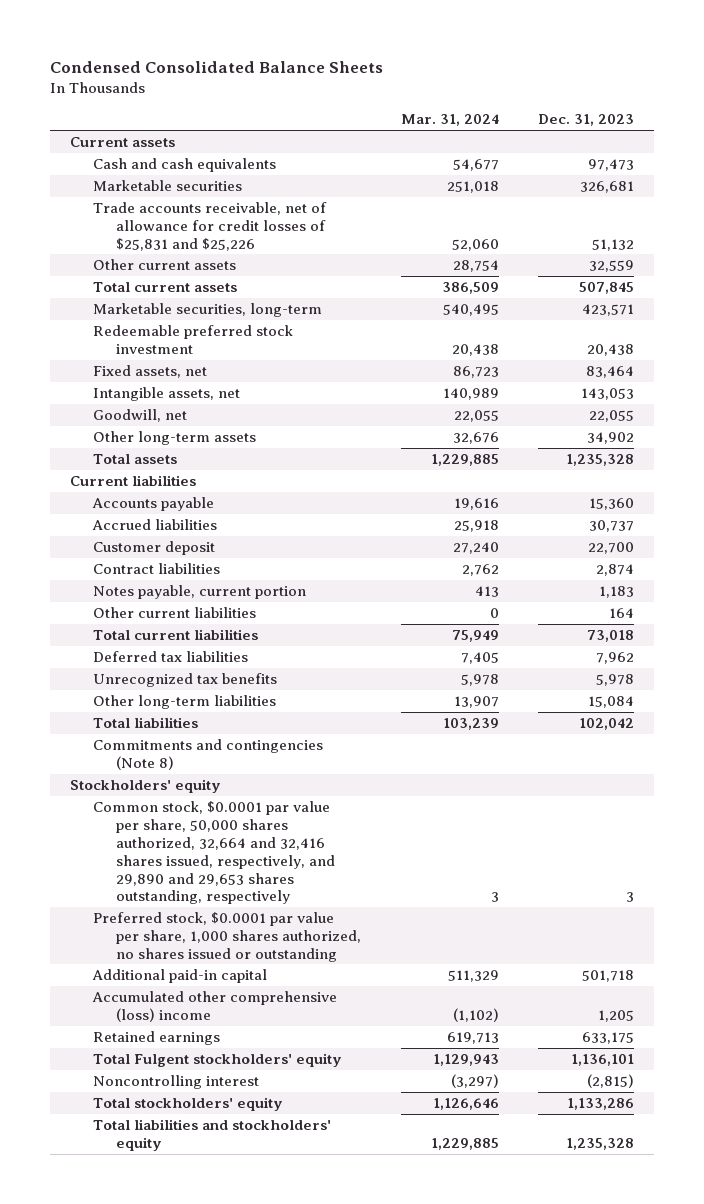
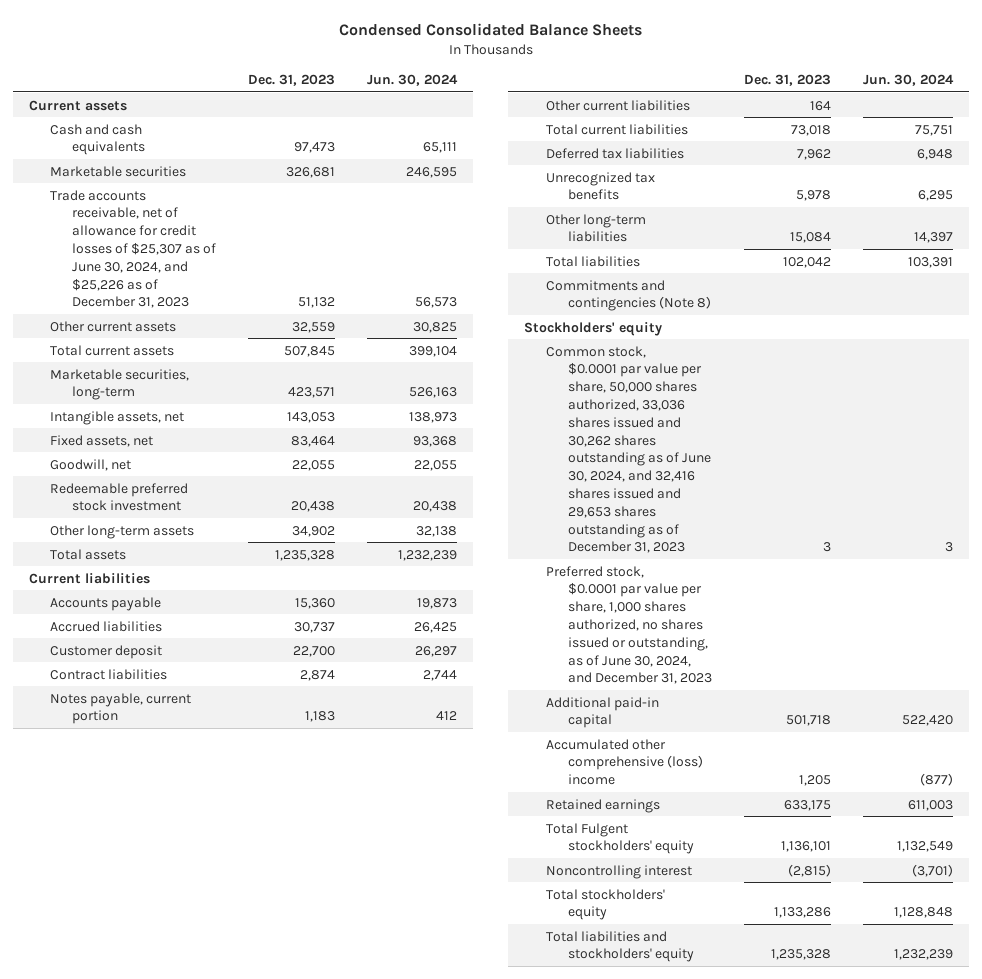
- | Mar. 31, 2024 | Dec. 31, 2023
+ | Dec. 31, 2023 | Jun. 30, 2024
- Trade accounts receivable, net of allowance for credit losses of $25,831 and $25,226 | 52,060 | 51,132
+ Trade accounts receivable, net of allowance for credit losses of $25,307 as of June 30, 2024, and $25,226 as of December 31, 2023 | 51,132 | 56,573
moved down: Fixed assets, net | 83,464 | 93,368
moved down: Redeemable preferred stock investment | 20,438 | 20,438
- Common stock, $0.0001 par value per share, 50,000 shares authorized, 32,664 and 32,416 shares issued, respectively, and 29,890 and 29,653 shares outstanding, respectively | 3 | 3
- Preferred stock, $0.0001 par value per share, 1,000 shares authorized, no shares issued or outstanding
+ Common stock, $0.0001 par value per share, 50,000 shares authorized, 33,036 shares issued and 30,262 shares outstanding as of June 30, 2024, and 32,416 shares issued and 29,653 shares outstanding as of December 31, 2023 | 3 | 3
+ Preferred stock, $0.0001 par value per share, 1,000 shares authorized, no shares issued or outstanding, as of June 30, 2024, and December 31, 2023

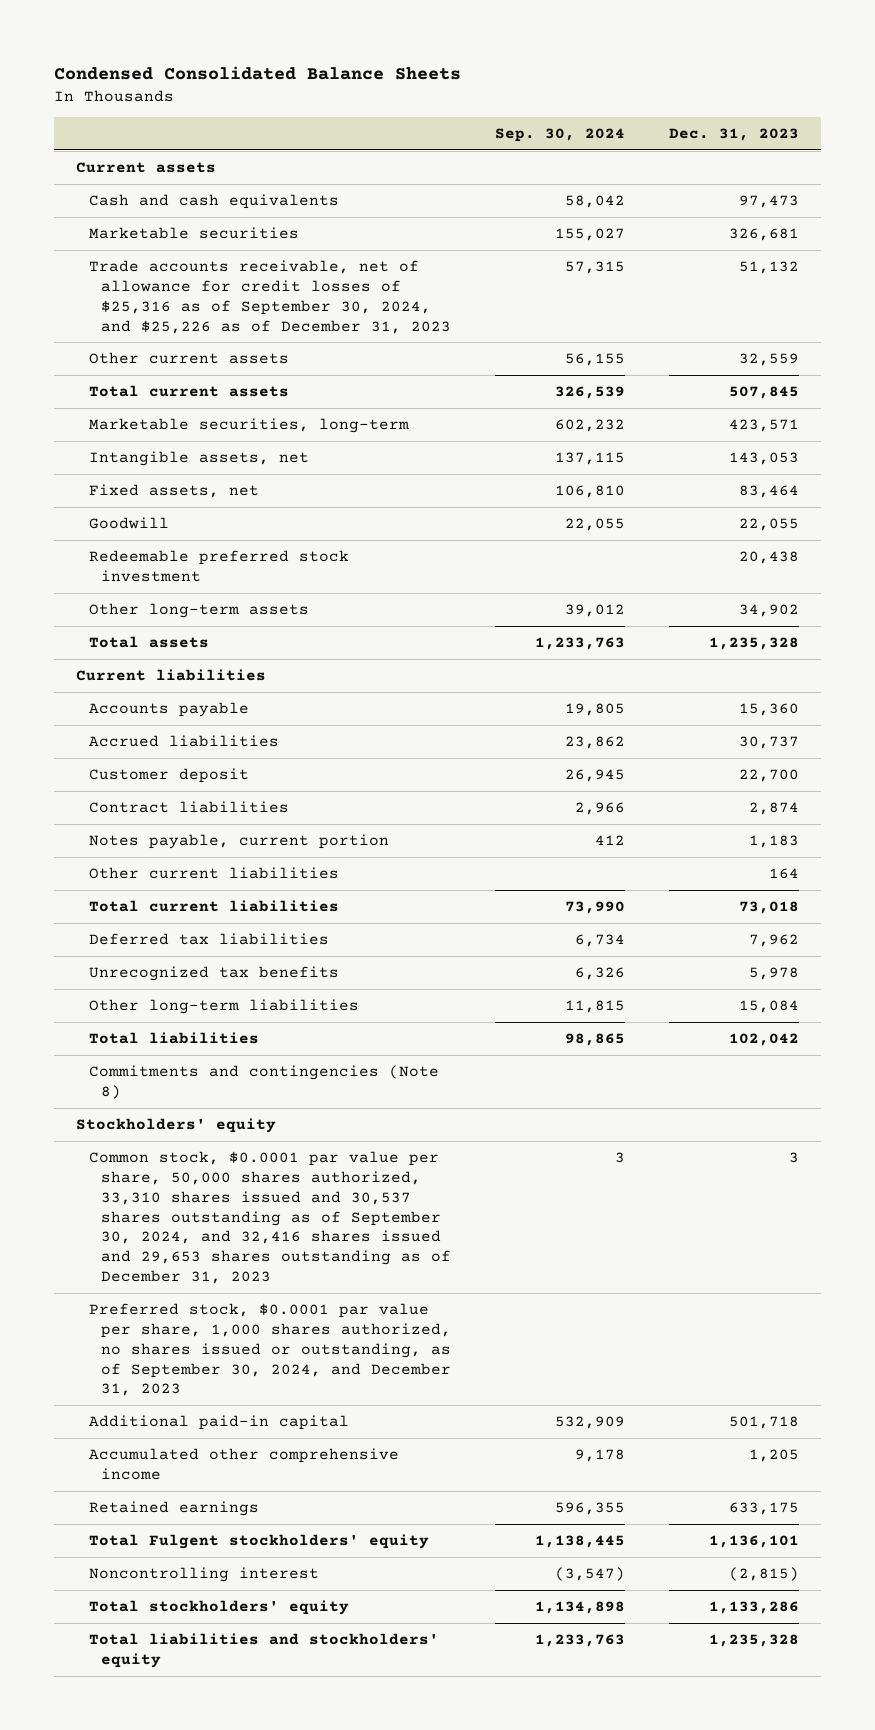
- | Dec. 31, 2023 | Jun. 30, 2024
+ | Sep. 30, 2024 | Dec. 31, 2023
- Trade accounts receivable, net of allowance for credit losses of $25,307 as of June 30, 2024, and $25,226 as of December 31, 2023 | 51,132 | 56,573
+ Trade accounts receivable, net of allowance for credit losses of $25,316 as of September 30, 2024, and $25,226 as of December 31, 2023 | 57,315 | 51,132
- Goodwill, net | 22,055 | 22,055
+ Goodwill | 22,055 | 22,055
- Common stock, $0.0001 par value per share, 50,000 shares authorized, 33,036 shares issued and 30,262 shares outstanding as of June 30, 2024, and 32,416 shares issued and 29,653 shares outstanding as of December 31, 2023 | 3 | 3
- Preferred stock, $0.0001 par value per share, 1,000 shares authorized, no shares issued or outstanding, as of June 30, 2024, and December 31, 2023
+ Common stock, $0.0001 par value per share, 50,000 shares authorized, 33,310 shares issued and 30,537 shares outstanding as of September 30, 2024, and 32,416 shares issued and 29,653 shares outstanding as of December 31, 2023 | 3 | 3
+ Preferred stock, $0.0001 par value per share, 1,000 shares authorized, no shares issued or outstanding, as of September 30, 2024, and December 31, 2023
- Accumulated other comprehensive (loss) income | 1,205 | (877)
+ Accumulated other comprehensive income | 9,178 | 1,205

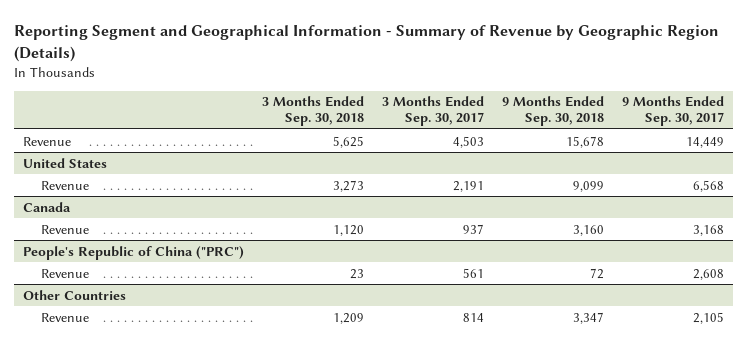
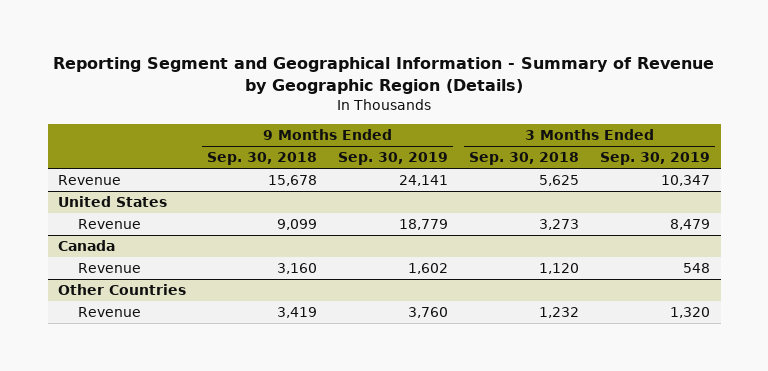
- | 3 Months Ended Sep. 30, 2018 | 3 Months Ended Sep. 30, 2017 | 9 Months Ended Sep. 30, 2018 | 9 Months Ended Sep. 30, 2017
+ | 9 Months Ended Sep. 30, 2018 | 9 Months Ended Sep. 30, 2019 | 3 Months Ended Sep. 30, 2018 | 3 Months Ended Sep. 30, 2019
- People's Republic of China ("PRC")
- Revenue | 23 | 561 | 72 | 2,608
@ Other Countries
- Revenue | 1,209 | 814 | 3,347 | 2,105
+ Revenue | 3,419 | 3,760 | 1,232 | 1,320

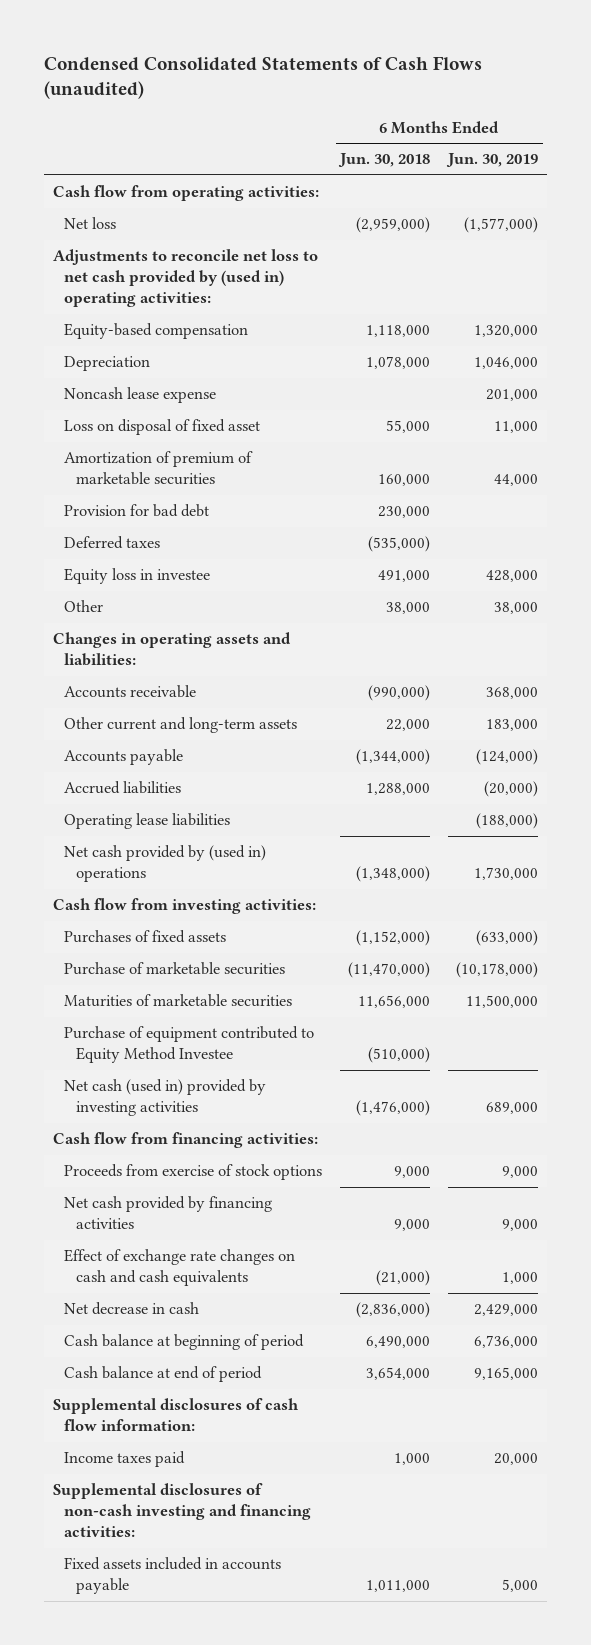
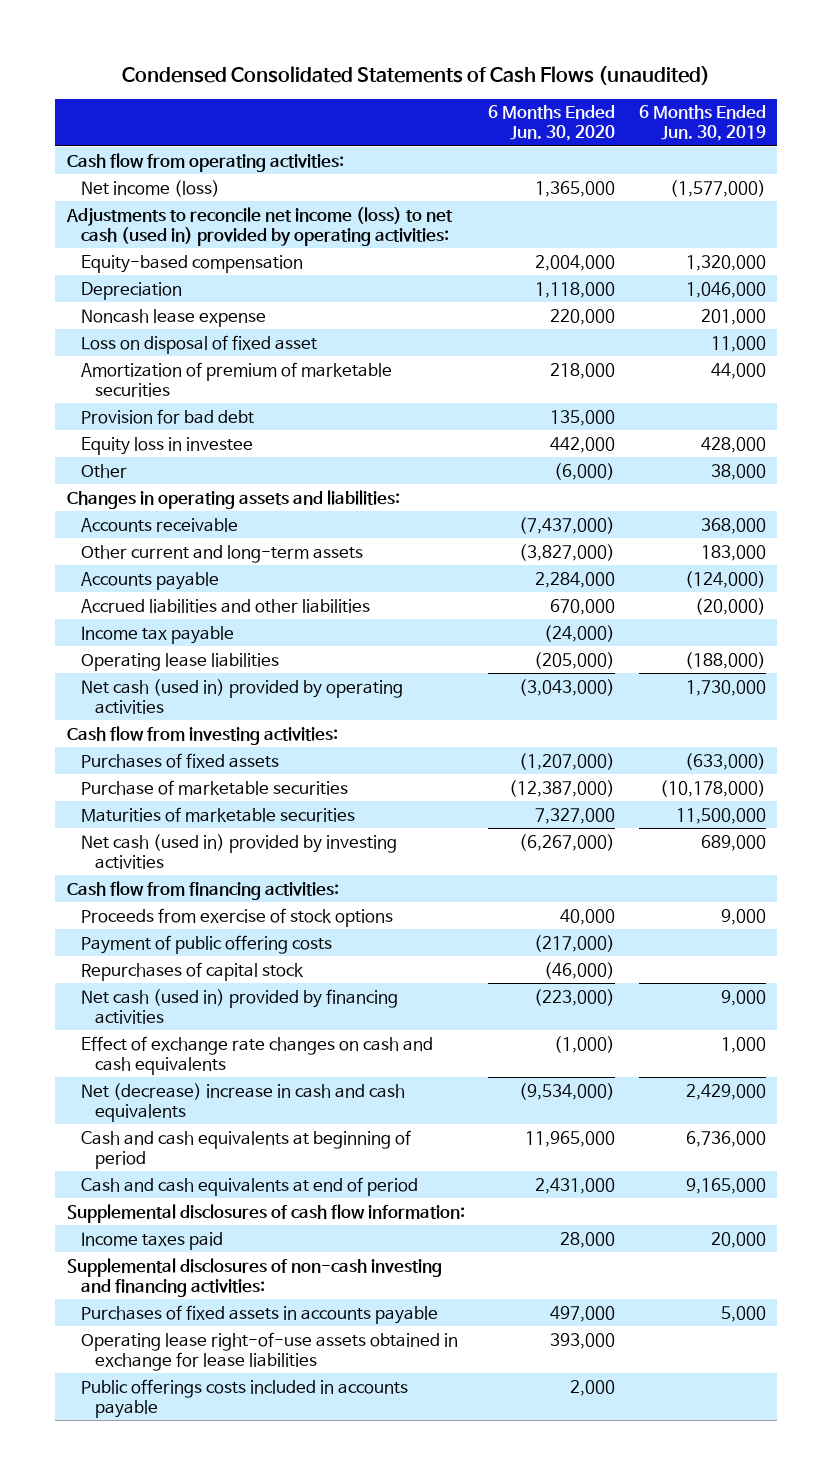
- | 6 Months Ended Jun. 30, 2018 | 6 Months Ended Jun. 30, 2019
+ | 6 Months Ended Jun. 30, 2020 | 6 Months Ended Jun. 30, 2019
- Net loss | (2,959,000) | (1,577,000)
- Adjustments to reconcile net loss to net cash provided by (used in) operating activities:
+ Net income (loss) | 1,365,000 | (1,577,000)
+ Adjustments to reconcile net income (loss) to net cash (used in) provided by operating activities:
- Deferred taxes | (535,000) |
- Accrued liabilities | 1,288,000 | (20,000)
+ Accrued liabilities and other liabilities | 670,000 | (20,000)
+ Income tax payable | (24,000) |
- Net cash provided by (used in) operations | (1,348,000) | 1,730,000
+ Net cash (used in) provided by operating activities | (3,043,000) | 1,730,000
- Purchase of equipment contributed to Equity Method Investee | (510,000) |
- Net cash provided by financing activities | 9,000 | 9,000
+ Payment of public offering costs | (217,000) |
+ Repurchases of capital stock | (46,000) |
+ Net cash (used in) provided by financing activities | (223,000) | 9,000
- Net decrease in cash | (2,836,000) | 2,429,000
- Cash balance at beginning of period | 6,490,000 | 6,736,000
- Cash balance at end of period | 3,654,000 | 9,165,000
+ Net (decrease) increase in cash and cash equivalents | (9,534,000) | 2,429,000
+ Cash and cash equivalents at beginning of period | 11,965,000 | 6,736,000
+ Cash and cash equivalents at end of period | 2,431,000 | 9,165,000
- Fixed assets included in accounts payable | 1,011,000 | 5,000
+ Purchases of fixed assets in accounts payable | 497,000 | 5,000
+ Operating lease right-of-use assets obtained in exchange for lease liabilities | 393,000 |
+ Public offerings costs included in accounts payable | 2,000 |

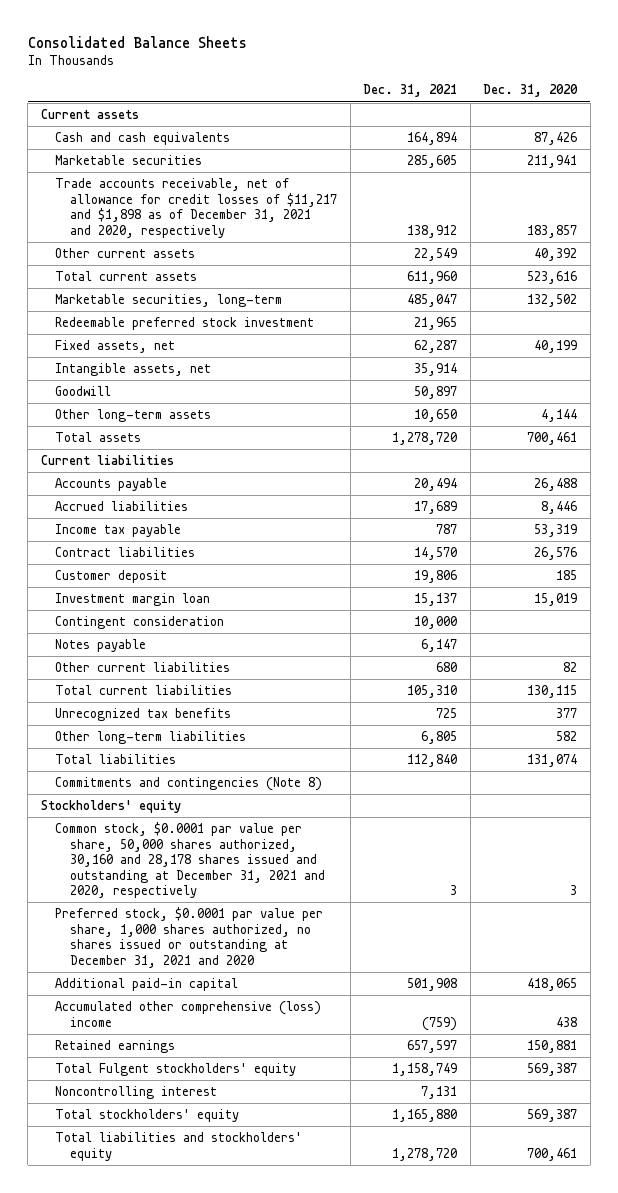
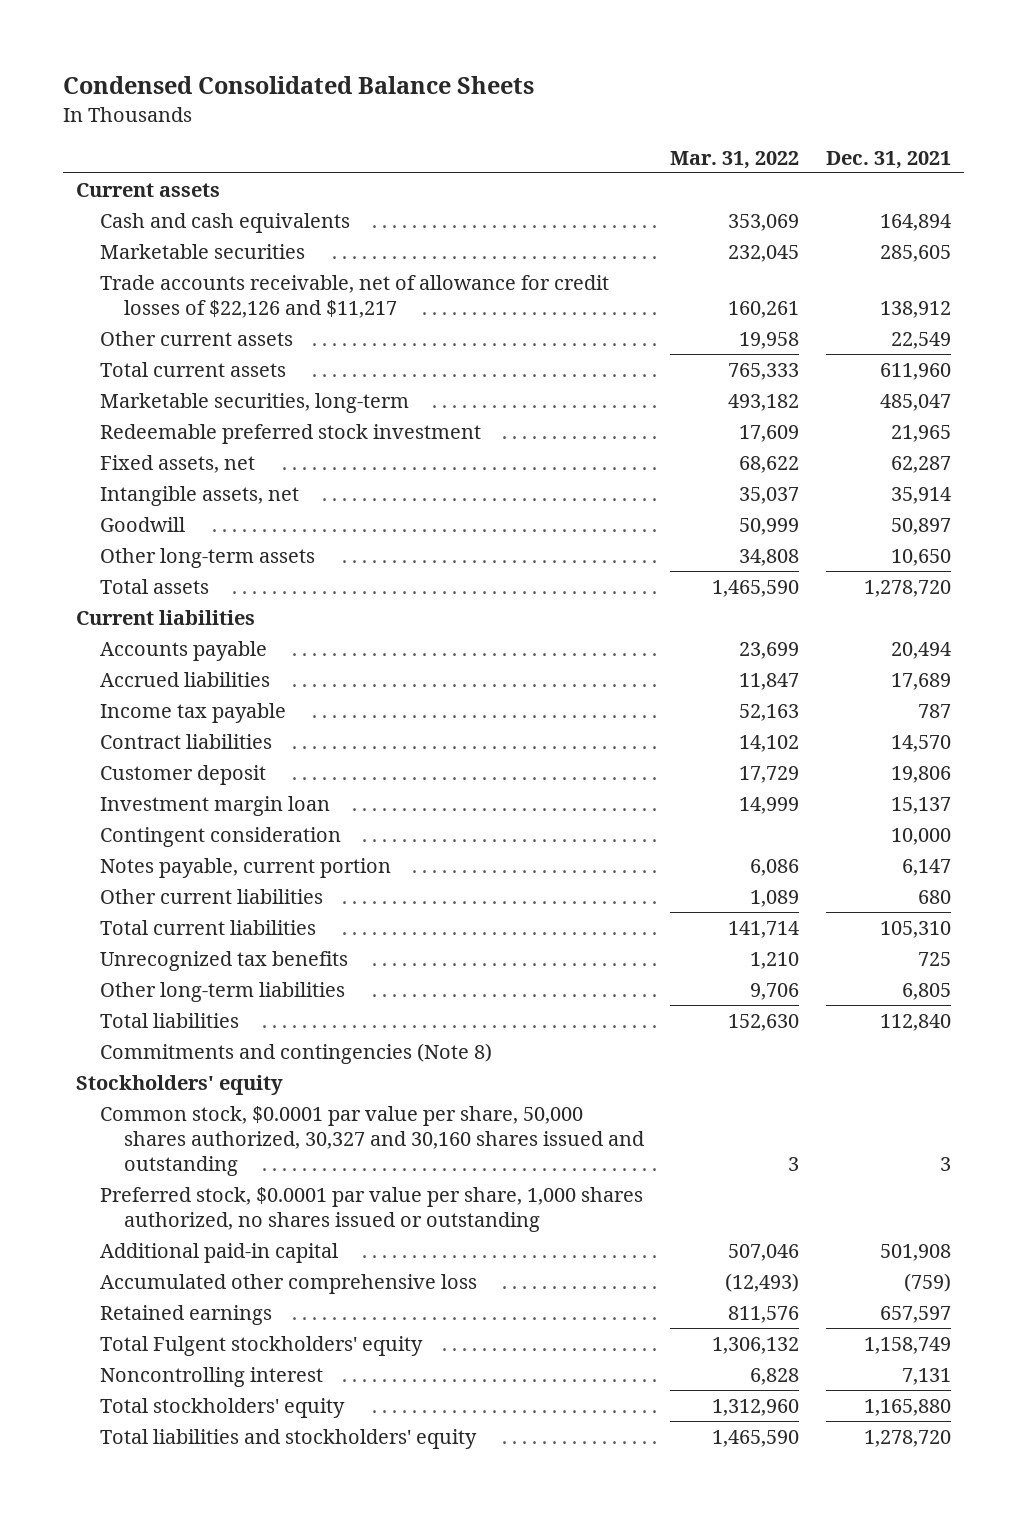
- Consolidated Balance Sheets
+ Condensed Consolidated Balance Sheets
- | Dec. 31, 2021 | Dec. 31, 2020
+ | Mar. 31, 2022 | Dec. 31, 2021
- Trade accounts receivable, net of allowance for credit losses of $11,217 and $1,898 as of December 31, 2021 and 2020, respectively | 138,912 | 183,857
+ Trade accounts receivable, net of allowance for credit losses of $22,126 and $11,217 | 160,261 | 138,912
- Notes payable | 6,147 |
+ Notes payable, current portion | 6,086 | 6,147
- Common stock, $0.0001 par value per share, 50,000 shares authorized, 30,160 and 28,178 shares issued and outstanding at December 31, 2021 and 2020, respectively | 3 | 3
- Preferred stock, $0.0001 par value per share, 1,000 shares authorized, no shares issued or outstanding at December 31, 2021 and 2020
+ Common stock, $0.0001 par value per share, 50,000 shares authorized, 30,327 and 30,160 shares issued and outstanding | 3 | 3
+ Preferred stock, $0.0001 par value per share, 1,000 shares authorized, no shares issued or outstanding
- Accumulated other comprehensive (loss) income | (759) | 438
+ Accumulated other comprehensive loss | (12,493) | (759)

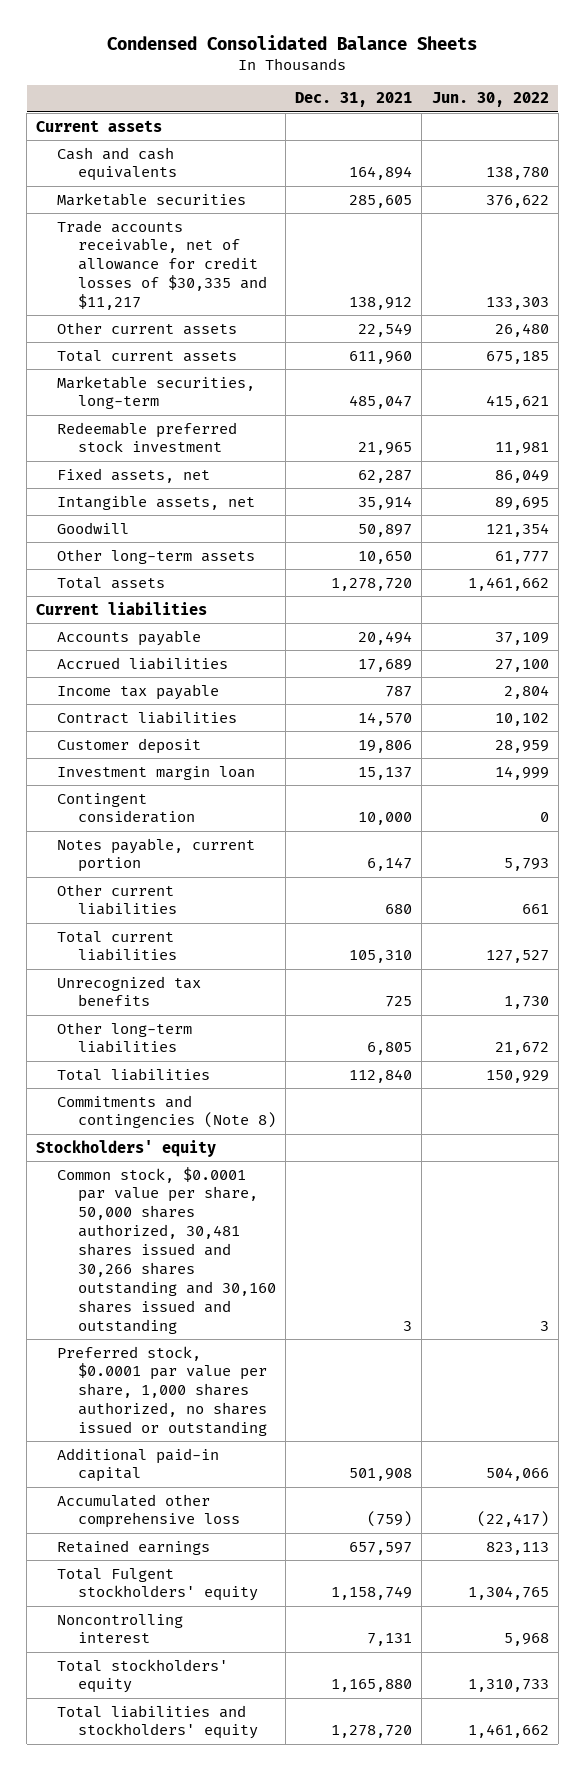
- | Mar. 31, 2022 | Dec. 31, 2021
+ | Dec. 31, 2021 | Jun. 30, 2022
- Trade accounts receivable, net of allowance for credit losses of $22,126 and $11,217 | 160,261 | 138,912
+ Trade accounts receivable, net of allowance for credit losses of $30,335 and $11,217 | 138,912 | 133,303
- Common stock, $0.0001 par value per share, 50,000 shares authorized, 30,327 and 30,160 shares issued and outstanding | 3 | 3
+ Common stock, $0.0001 par value per share, 50,000 shares authorized, 30,481 shares issued and 30,266 shares outstanding and 30,160 shares issued and outstanding | 3 | 3

